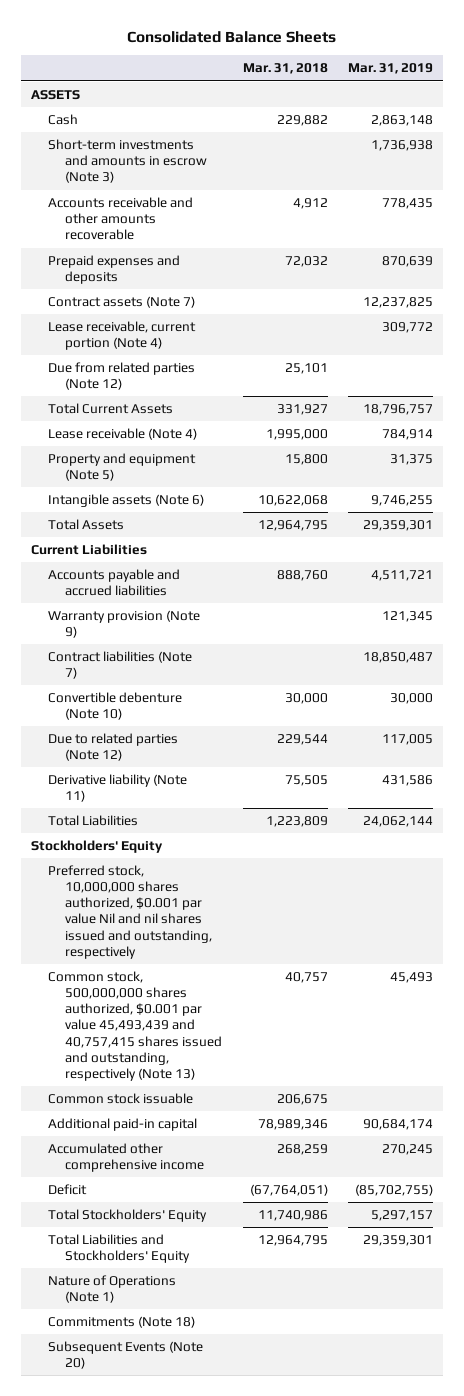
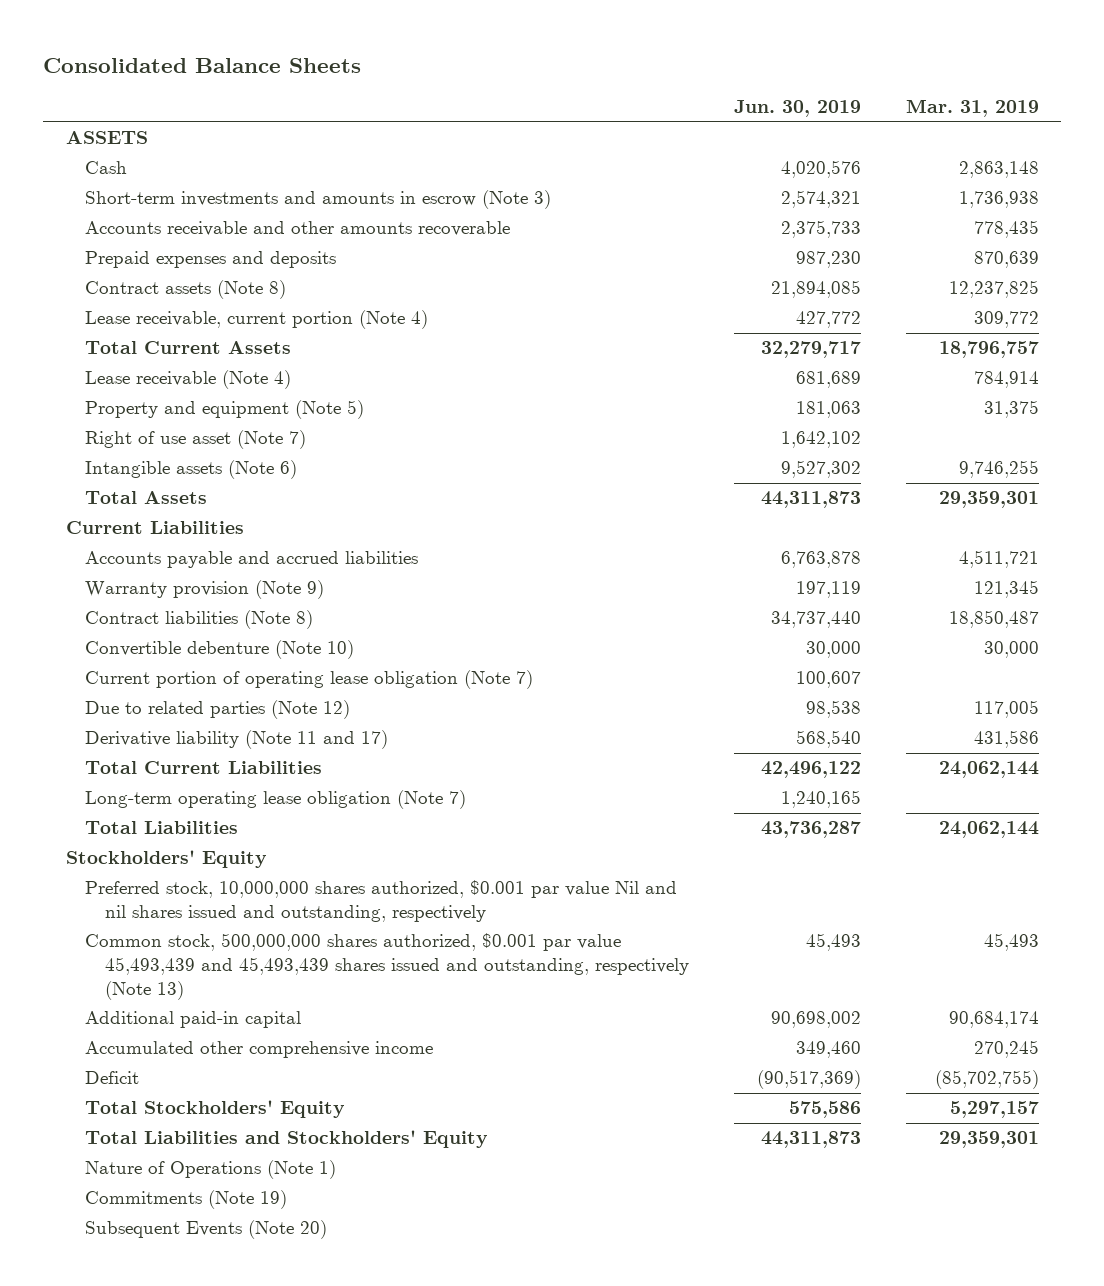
- | Mar. 31, 2018 | Mar. 31, 2019
+ | Jun. 30, 2019 | Mar. 31, 2019
- Contract assets (Note 7) | | 12,237,825
+ Contract assets (Note 8) | 21,894,085 | 12,237,825
- Due from related parties (Note 12) | 25,101 |
+ Right of use asset (Note 7) | 1,642,102 |
- Contract liabilities (Note 7) | | 18,850,487
+ Contract liabilities (Note 8) | 34,737,440 | 18,850,487
+ Current portion of operating lease obligation (Note 7) | 100,607 |
- Derivative liability (Note 11) | 75,505 | 431,586
+ Derivative liability (Note 11 and 17) | 568,540 | 431,586
+ Total Current Liabilities | 42,496,122 | 24,062,144
+ Long-term operating lease obligation (Note 7) | 1,240,165 |
- Common stock, 500,000,000 shares authorized, $0.001 par value 45,493,439 and 40,757,415 shares issued and outstanding, respectively (Note 13) | 40,757 | 45,493
- Common stock issuable | 206,675 |
+ Common stock, 500,000,000 shares authorized, $0.001 par value 45,493,439 and 45,493,439 shares issued and outstanding, respectively (Note 13) | 45,493 | 45,493
- Commitments (Note 18)
+ Commitments (Note 19)

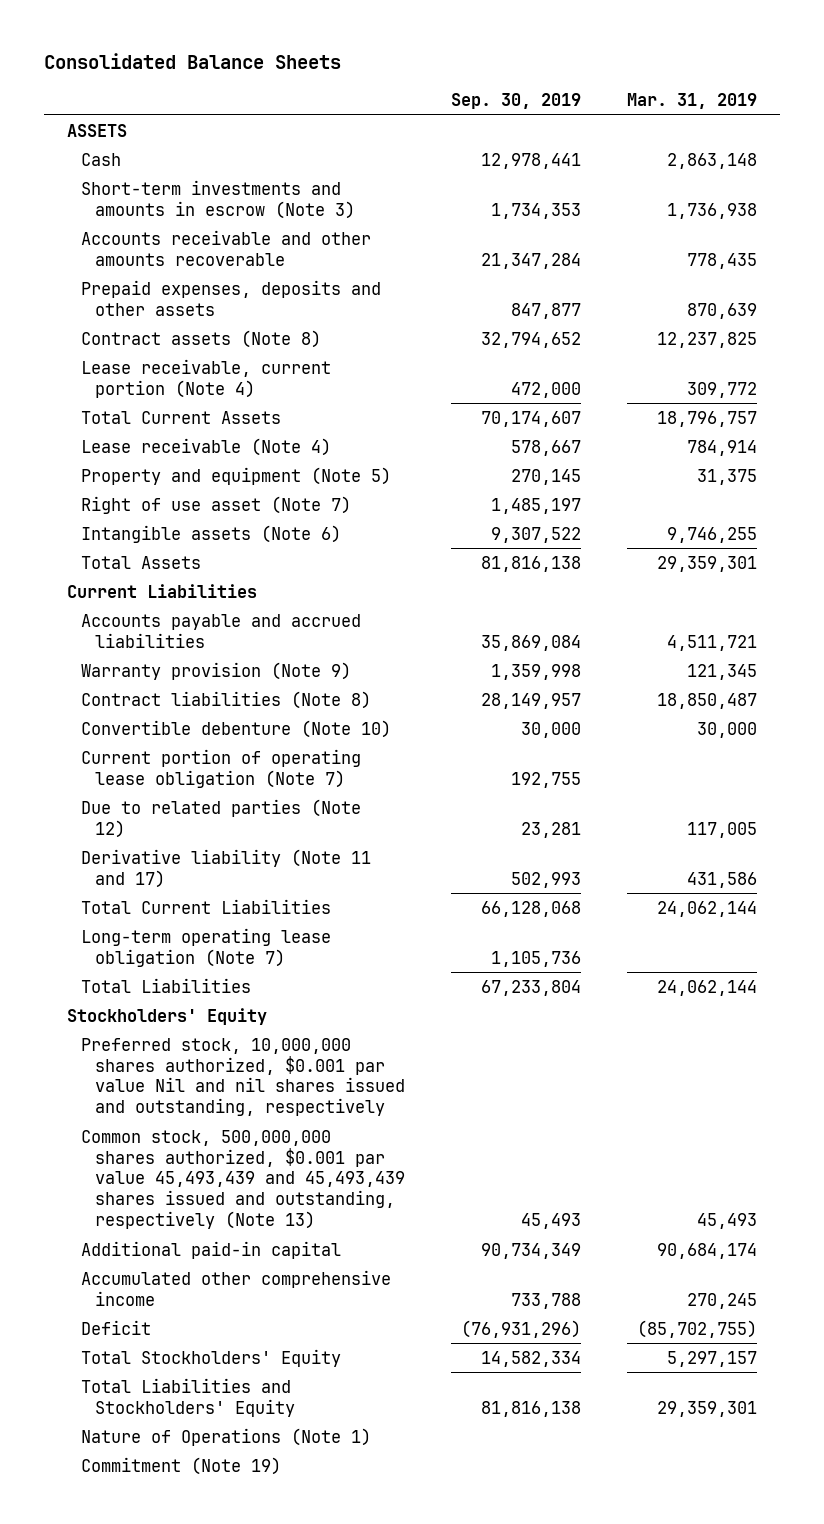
- | Jun. 30, 2019 | Mar. 31, 2019
+ | Sep. 30, 2019 | Mar. 31, 2019
- Prepaid expenses and deposits | 987,230 | 870,639
+ Prepaid expenses, deposits and other assets | 847,877 | 870,639
- Commitments (Note 19)
- Subsequent Events (Note 20)
+ Commitment (Note 19)

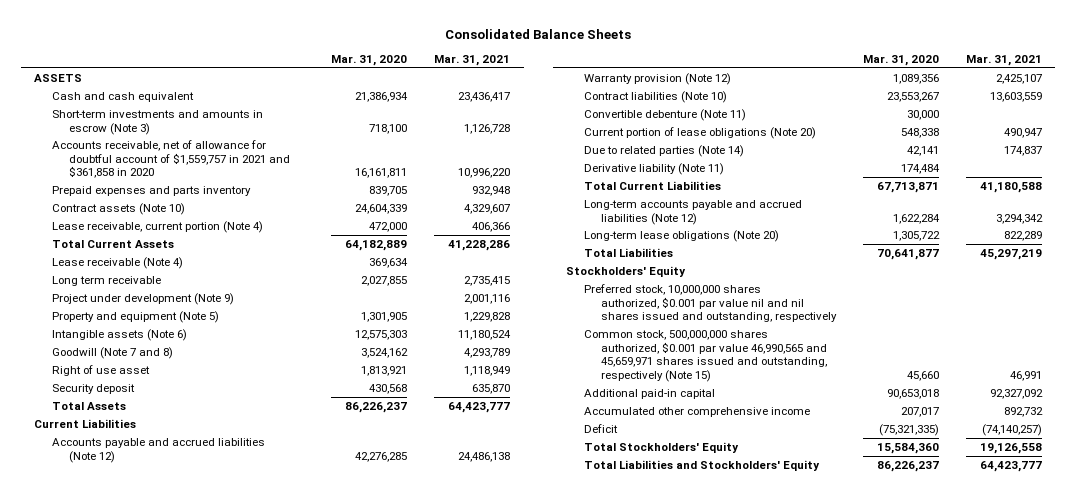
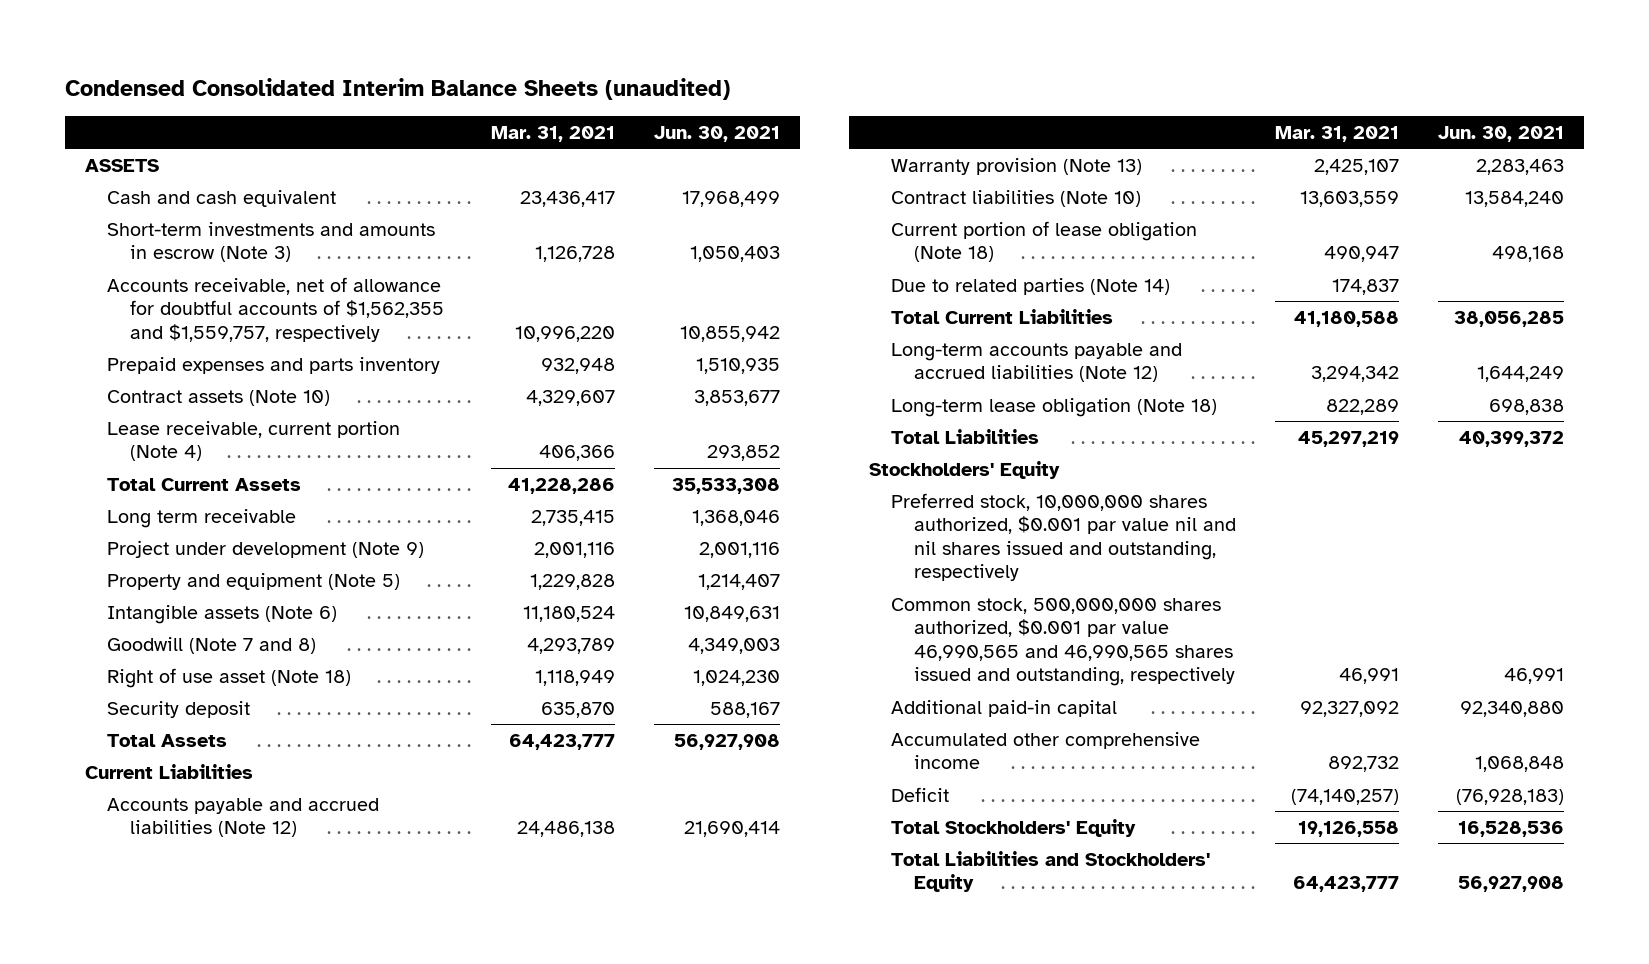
- Consolidated Balance Sheets
+ Condensed Consolidated Interim Balance Sheets (unaudited)
- | Mar. 31, 2020 | Mar. 31, 2021
+ | Mar. 31, 2021 | Jun. 30, 2021
- Accounts receivable, net of allowance for doubtful account of $1,559,757 in 2021 and $361,858 in 2020 | 16,161,811 | 10,996,220
+ Accounts receivable, net of allowance for doubtful accounts of $1,562,355 and $1,559,757, respectively | 10,996,220 | 10,855,942
- Lease receivable (Note 4) | 369,634 |
- Right of use asset | 1,813,921 | 1,118,949
+ Right of use asset (Note 18) | 1,118,949 | 1,024,230
- Warranty provision (Note 12) | 1,089,356 | 2,425,107
+ Warranty provision (Note 13) | 2,425,107 | 2,283,463
- Convertible debenture (Note 11) | 30,000 |
- Current portion of lease obligations (Note 20) | 548,338 | 490,947
+ Current portion of lease obligation (Note 18) | 490,947 | 498,168
- Derivative liability (Note 11) | 174,484 |
- Long-term lease obligations (Note 20) | 1,305,722 | 822,289
+ Long-term lease obligation (Note 18) | 822,289 | 698,838
- Common stock, 500,000,000 shares authorized, $0.001 par value 46,990,565 and 45,659,971 shares issued and outstanding, respectively (Note 15) | 45,660 | 46,991
+ Common stock, 500,000,000 shares authorized, $0.001 par value 46,990,565 and 46,990,565 shares issued and outstanding, respectively | 46,991 | 46,991

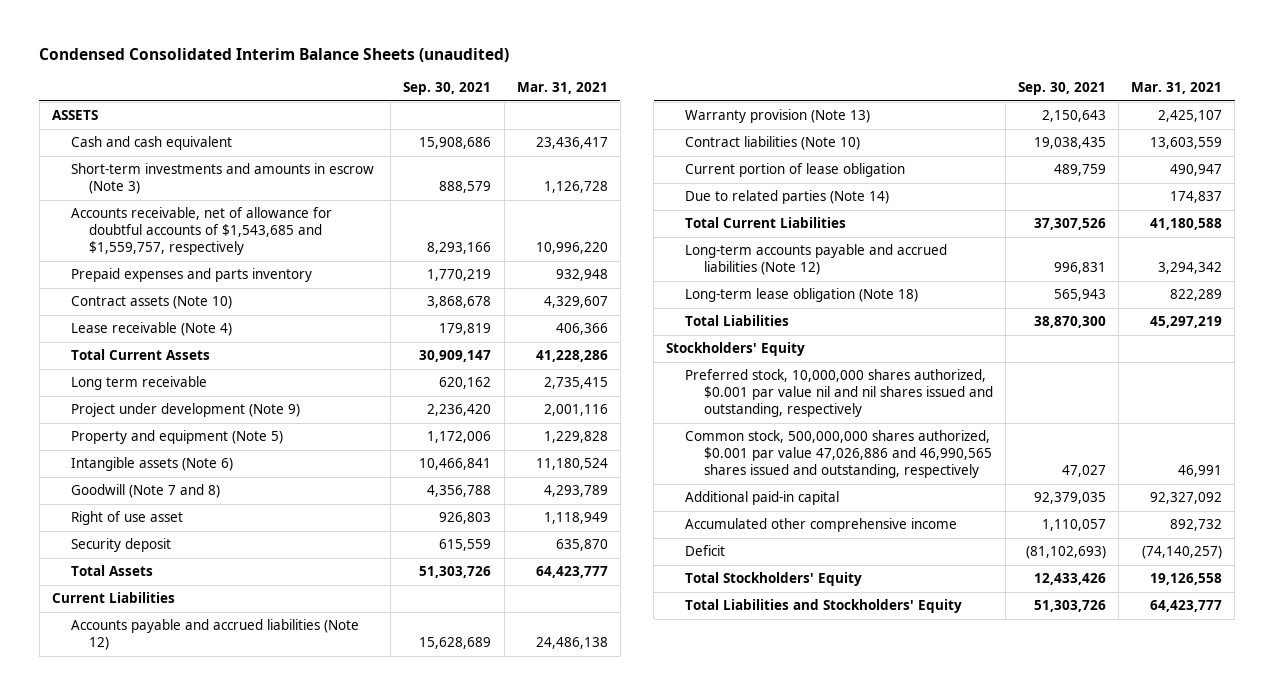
- | Mar. 31, 2021 | Jun. 30, 2021
+ | Sep. 30, 2021 | Mar. 31, 2021
- Accounts receivable, net of allowance for doubtful accounts of $1,562,355 and $1,559,757, respectively | 10,996,220 | 10,855,942
+ Accounts receivable, net of allowance for doubtful accounts of $1,543,685 and $1,559,757, respectively | 8,293,166 | 10,996,220
- Lease receivable, current portion (Note 4) | 406,366 | 293,852
+ Lease receivable (Note 4) | 179,819 | 406,366
- Right of use asset (Note 18) | 1,118,949 | 1,024,230
+ Right of use asset | 926,803 | 1,118,949
- Current portion of lease obligation (Note 18) | 490,947 | 498,168
+ Current portion of lease obligation | 489,759 | 490,947
- Common stock, 500,000,000 shares authorized, $0.001 par value 46,990,565 and 46,990,565 shares issued and outstanding, respectively | 46,991 | 46,991
+ Common stock, 500,000,000 shares authorized, $0.001 par value 47,026,886 and 46,990,565 shares issued and outstanding, respectively | 47,027 | 46,991

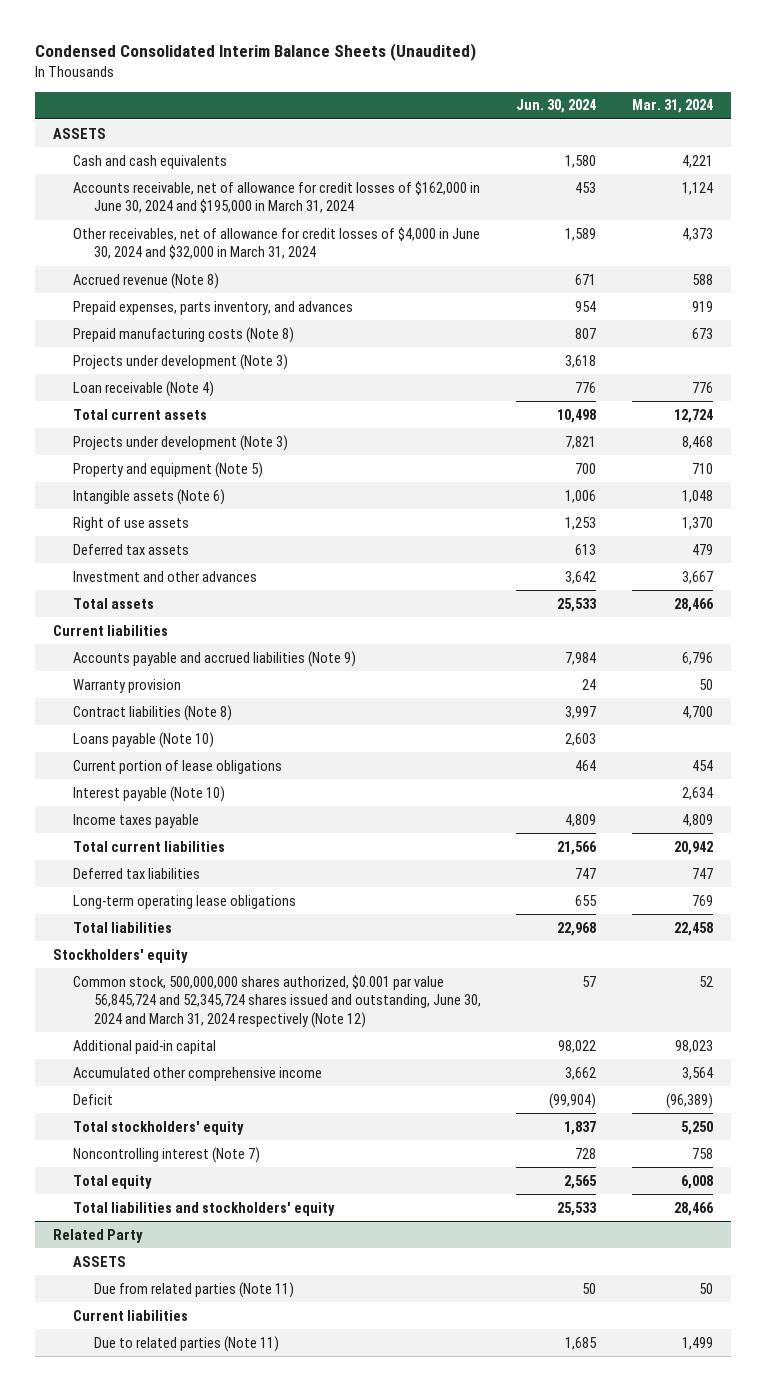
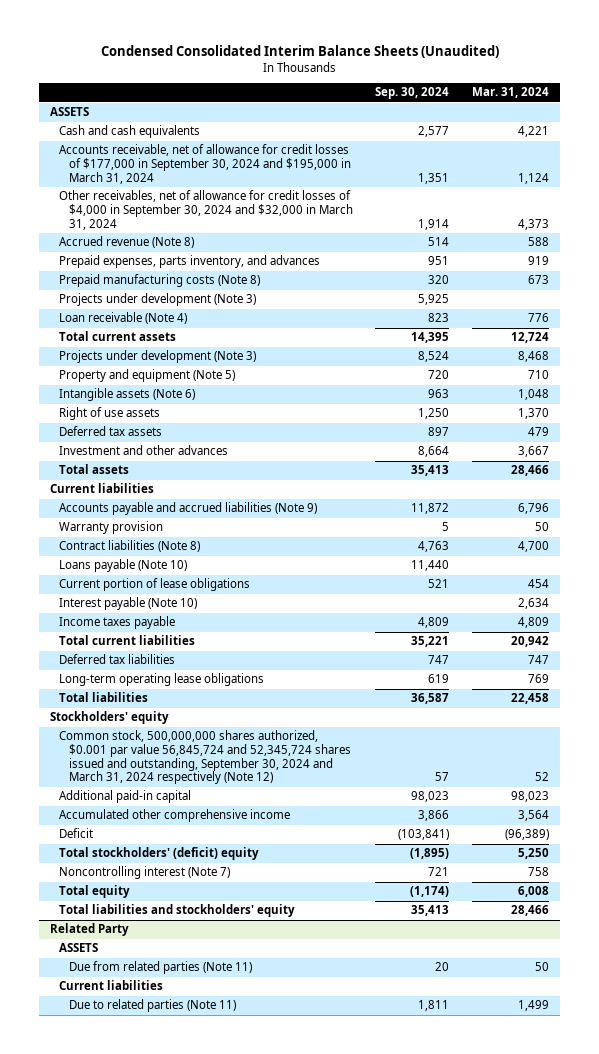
- | Jun. 30, 2024 | Mar. 31, 2024
+ | Sep. 30, 2024 | Mar. 31, 2024
- Accounts receivable, net of allowance for credit losses of $162,000 in June 30, 2024 and $195,000 in March 31, 2024 | 453 | 1,124
- Other receivables, net of allowance for credit losses of $4,000 in June 30, 2024 and $32,000 in March 31, 2024 | 1,589 | 4,373
+ Accounts receivable, net of allowance for credit losses of $177,000 in September 30, 2024 and $195,000 in March 31, 2024 | 1,351 | 1,124
+ Other receivables, net of allowance for credit losses of $4,000 in September 30, 2024 and $32,000 in March 31, 2024 | 1,914 | 4,373
- Common stock, 500,000,000 shares authorized, $0.001 par value 56,845,724 and 52,345,724 shares issued and outstanding, June 30, 2024 and March 31, 2024 respectively (Note 12) | 57 | 52
+ Common stock, 500,000,000 shares authorized, $0.001 par value 56,845,724 and 52,345,724 shares issued and outstanding, September 30, 2024 and March 31, 2024 respectively (Note 12) | 57 | 52
- Total stockholders' equity | 1,837 | 5,250
+ Total stockholders' (deficit) equity | (1,895) | 5,250

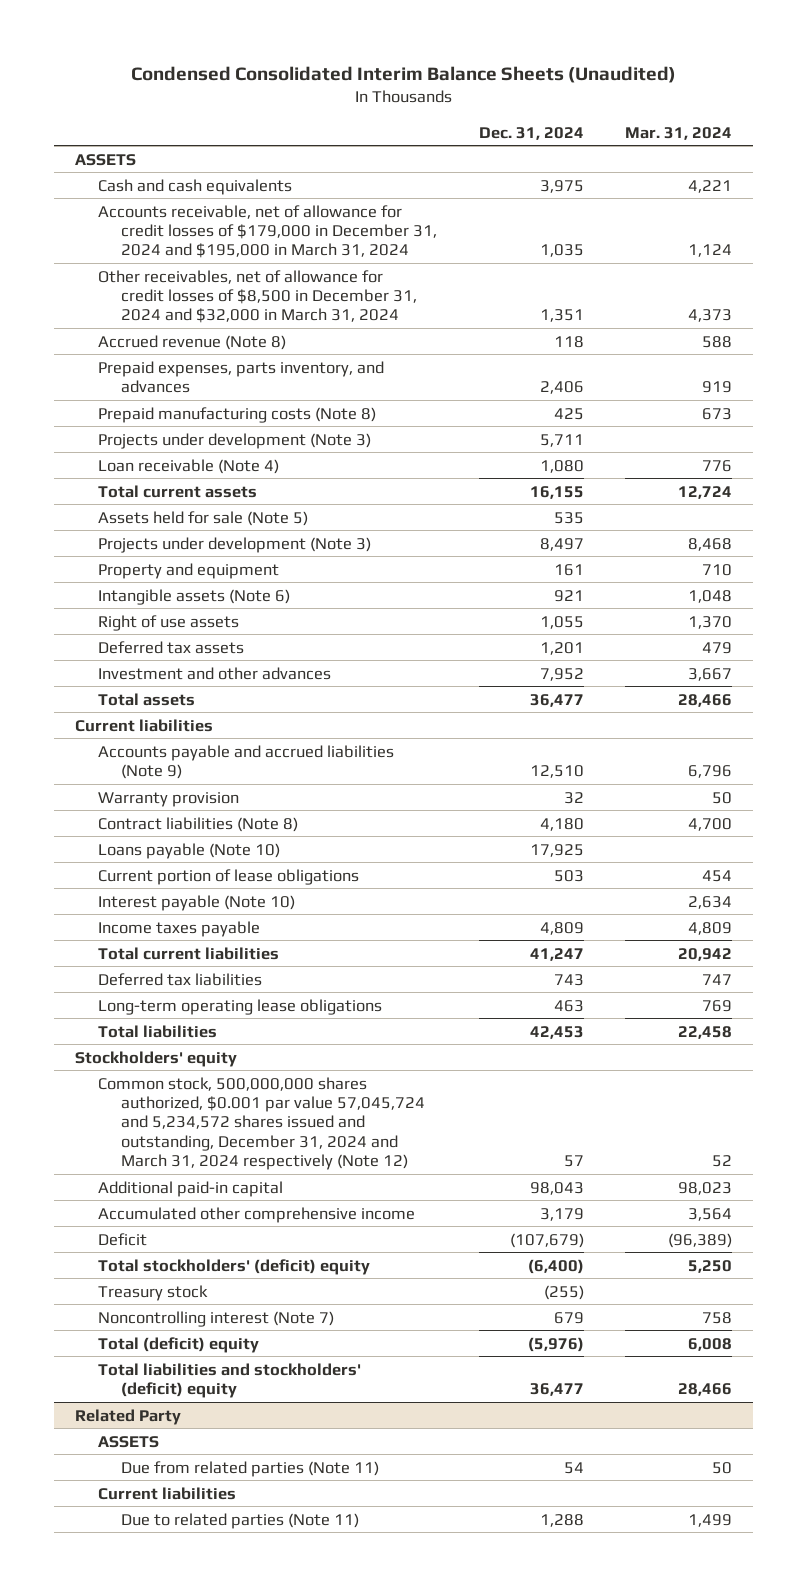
- | Sep. 30, 2024 | Mar. 31, 2024
+ | Dec. 31, 2024 | Mar. 31, 2024
- Accounts receivable, net of allowance for credit losses of $177,000 in September 30, 2024 and $195,000 in March 31, 2024 | 1,351 | 1,124
- Other receivables, net of allowance for credit losses of $4,000 in September 30, 2024 and $32,000 in March 31, 2024 | 1,914 | 4,373
+ Accounts receivable, net of allowance for credit losses of $179,000 in December 31, 2024 and $195,000 in March 31, 2024 | 1,035 | 1,124
+ Other receivables, net of allowance for credit losses of $8,500 in December 31, 2024 and $32,000 in March 31, 2024 | 1,351 | 4,373
+ Assets held for sale (Note 5) | 535 |
- Property and equipment (Note 5) | 720 | 710
+ Property and equipment | 161 | 710
- Common stock, 500,000,000 shares authorized, $0.001 par value 56,845,724 and 52,345,724 shares issued and outstanding, September 30, 2024 and March 31, 2024 respectively (Note 12) | 57 | 52
+ Common stock, 500,000,000 shares authorized, $0.001 par value 57,045,724 and 5,234,572 shares issued and outstanding, December 31, 2024 and March 31, 2024 respectively (Note 12) | 57 | 52
+ Treasury stock | (255) |
- Total equity | (1,174) | 6,008
- Total liabilities and stockholders' equity | 35,413 | 28,466
+ Total (deficit) equity | (5,976) | 6,008
+ Total liabilities and stockholders' (deficit) equity | 36,477 | 28,466

